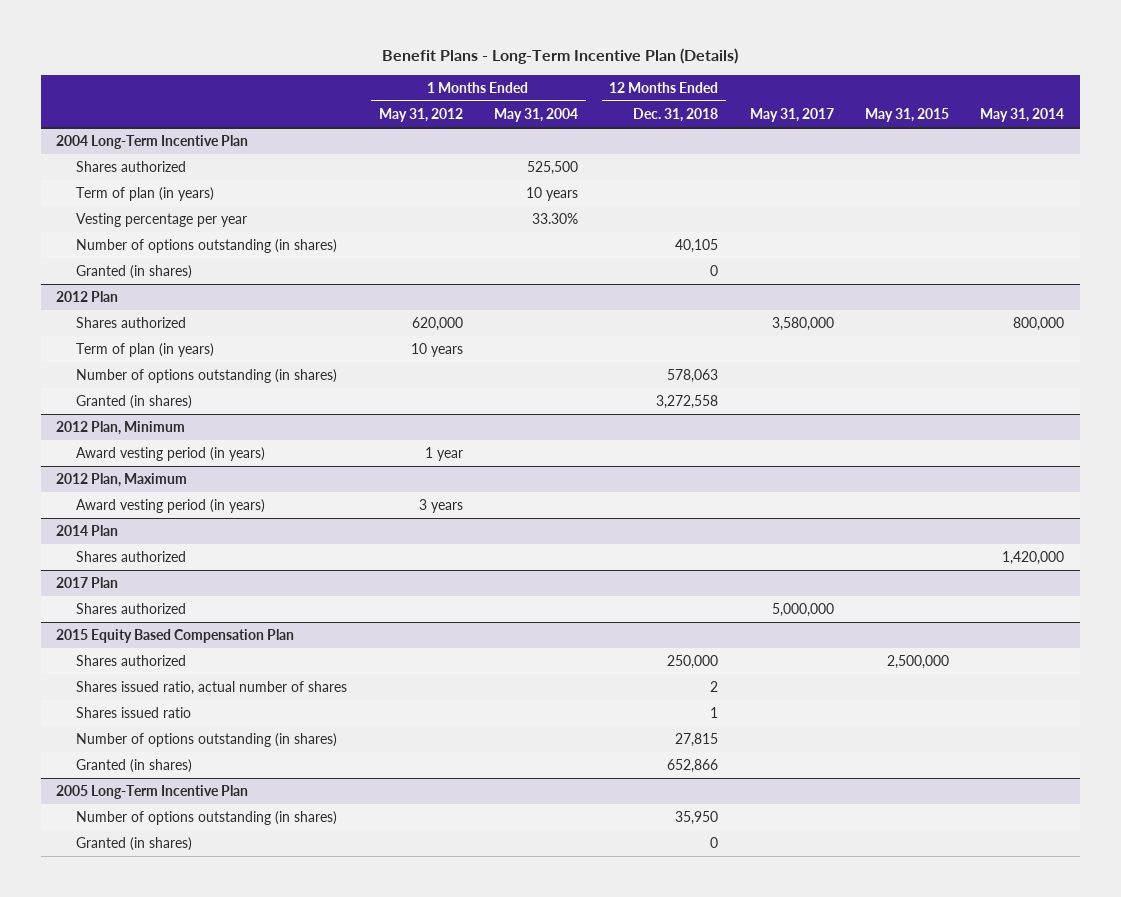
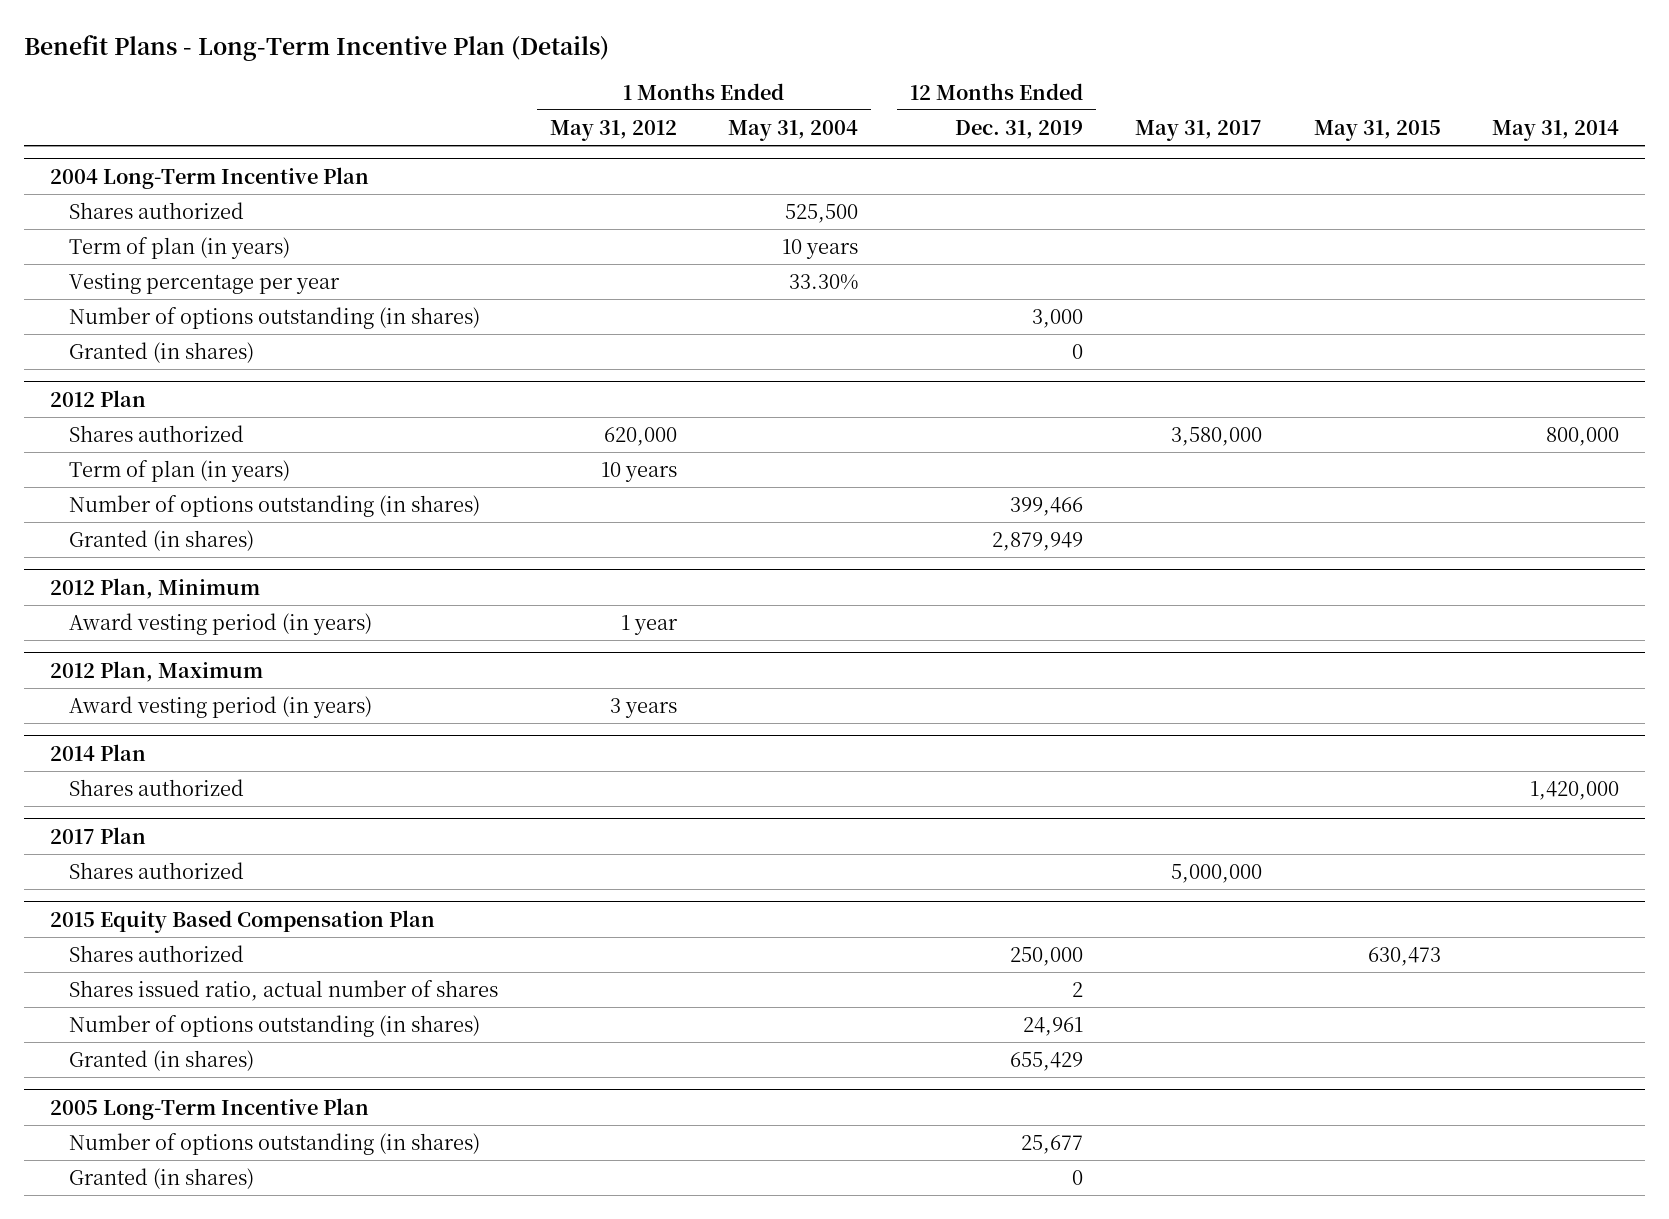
- | 1 Months Ended May 31, 2012 | 1 Months Ended May 31, 2004 | 12 Months Ended Dec. 31, 2018 | May 31, 2017 | May 31, 2015 | May 31, 2014
+ | 1 Months Ended May 31, 2012 | 1 Months Ended May 31, 2004 | 12 Months Ended Dec. 31, 2019 | May 31, 2017 | May 31, 2015 | May 31, 2014
@ 2015 Equity Based Compensation Plan
- Shares authorized | | | 250,000 | | 2,500,000 |
+ Shares authorized | | | 250,000 | | 630,473 |
- Shares issued ratio | | | 1 | | |

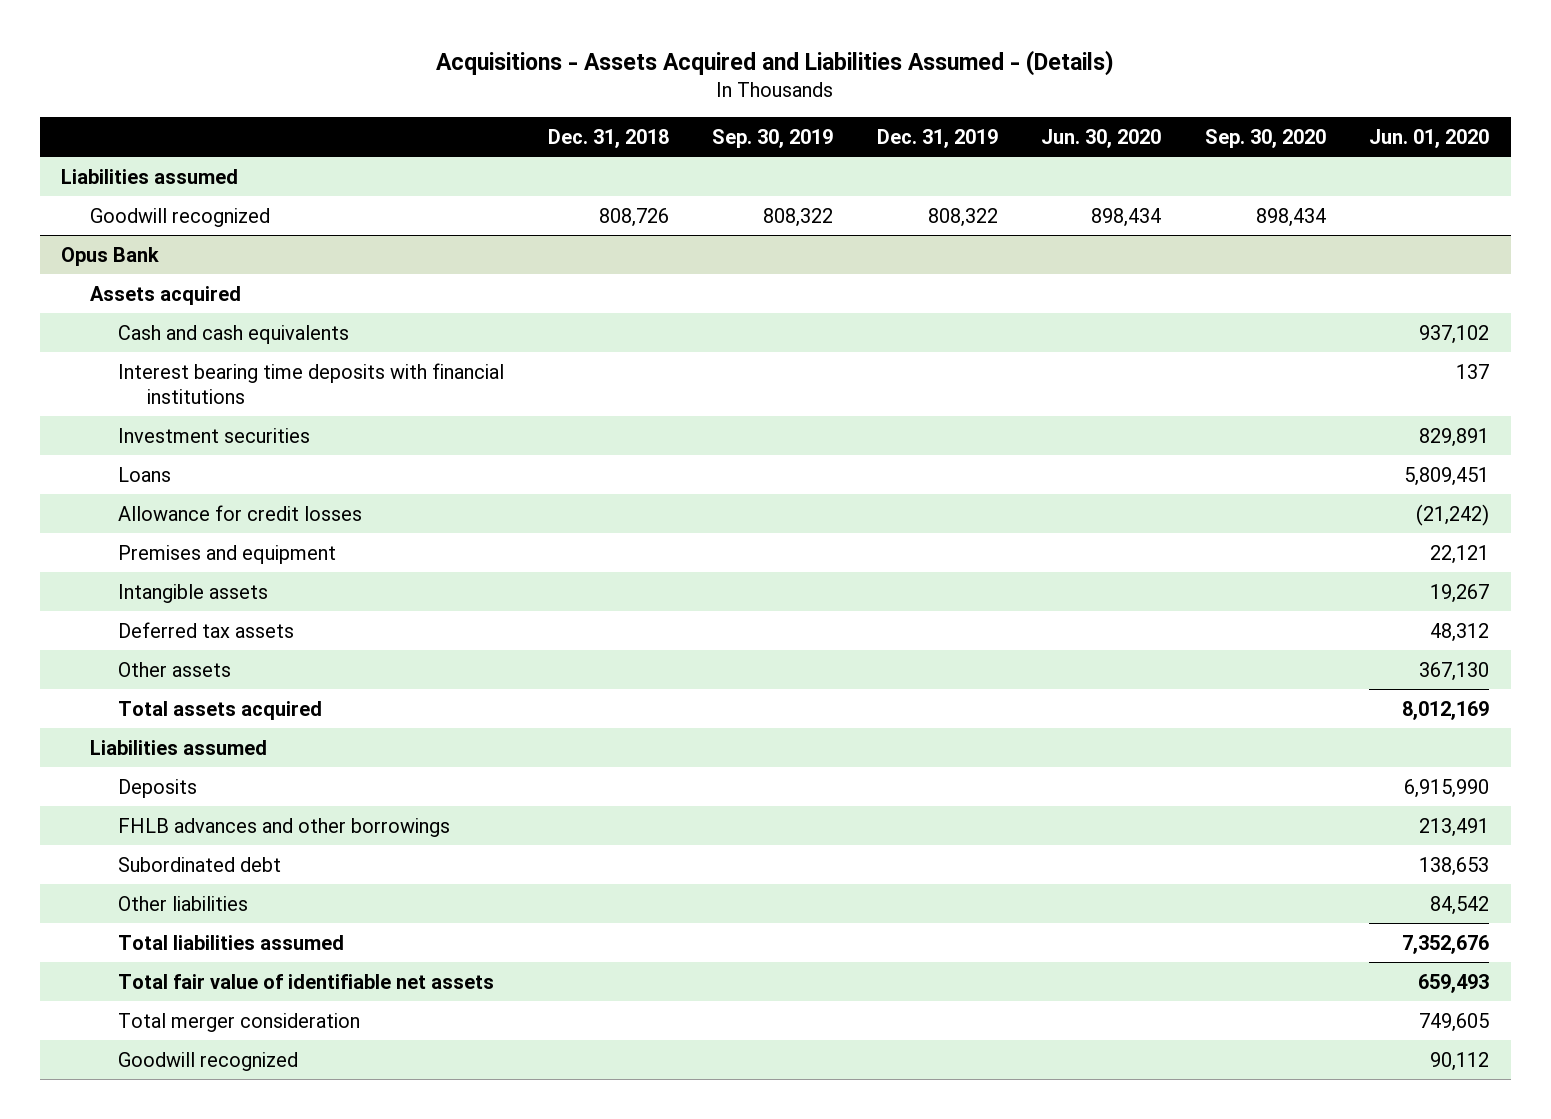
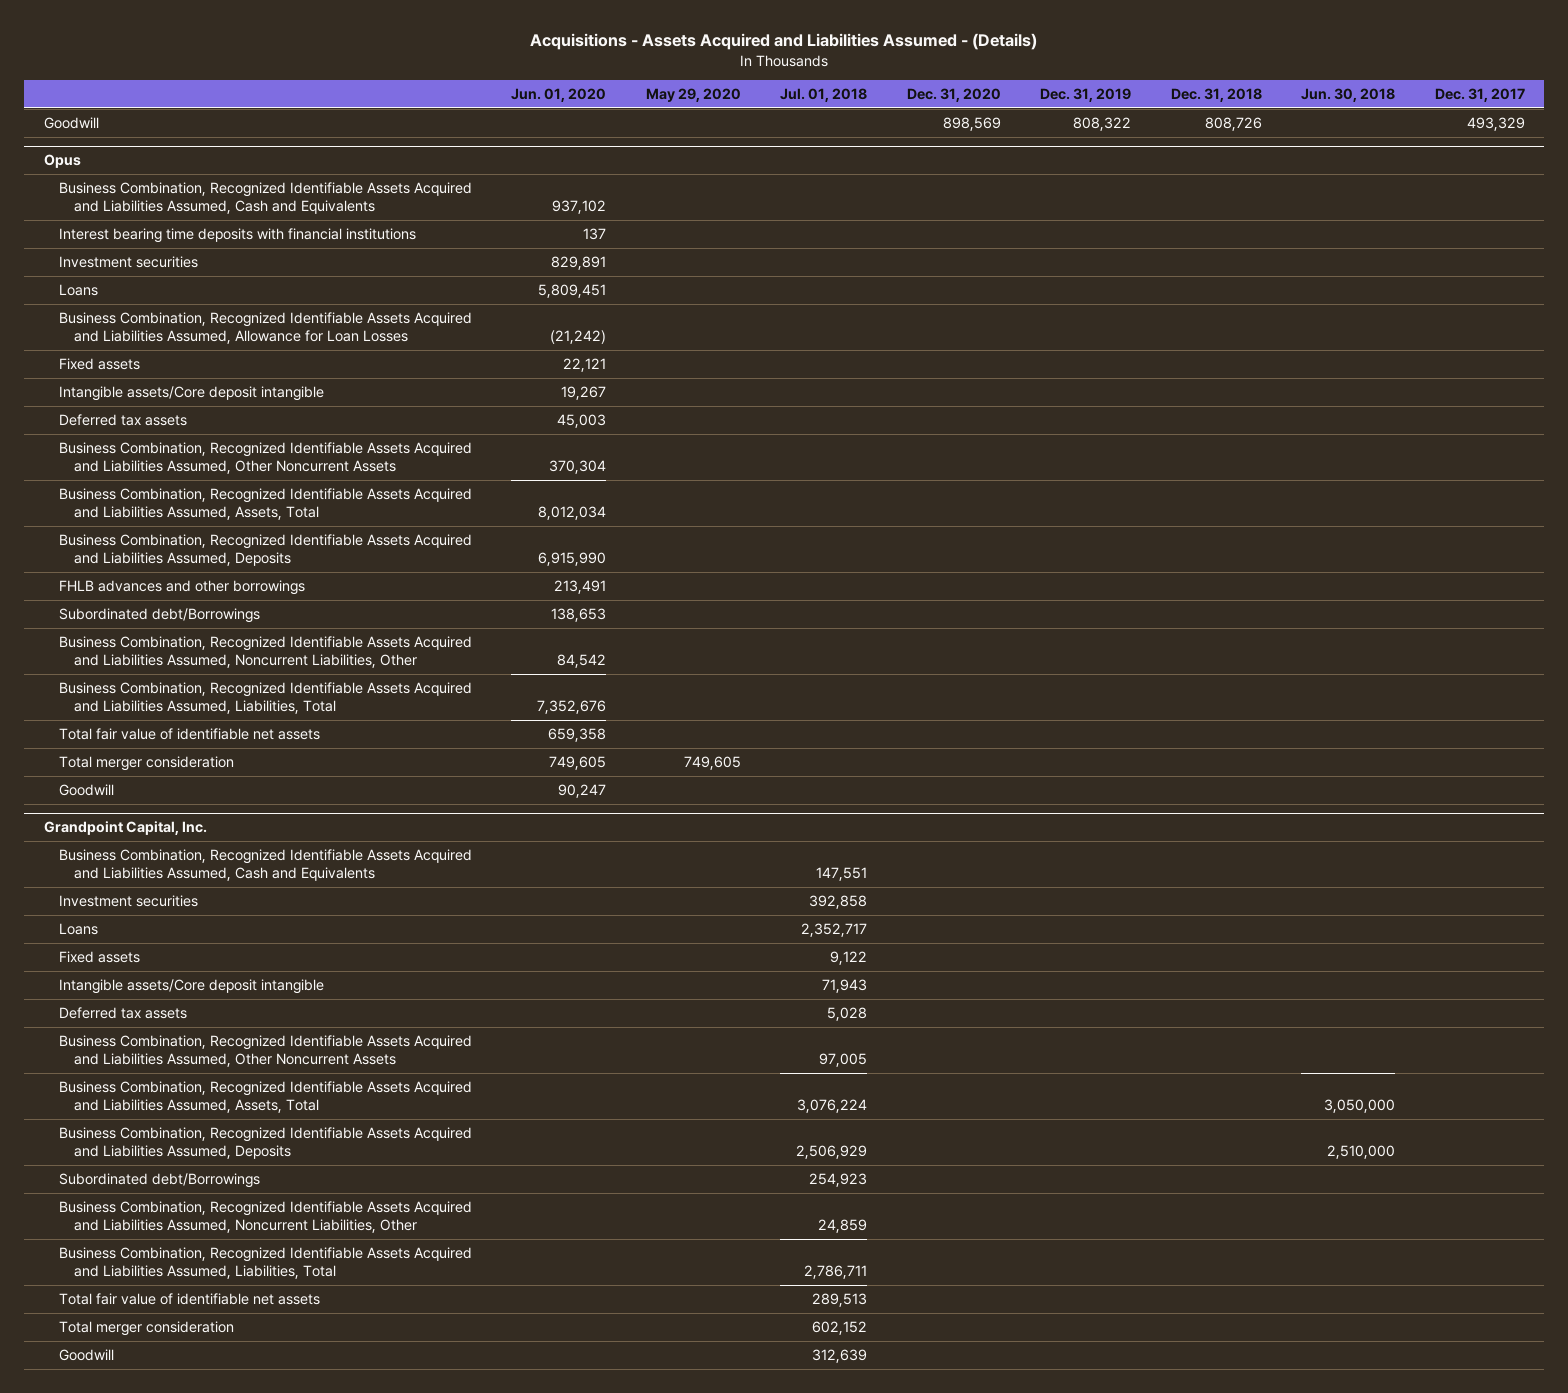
- | Dec. 31, 2018 | Sep. 30, 2019 | Dec. 31, 2019 | Jun. 30, 2020 | Sep. 30, 2020 | Jun. 01, 2020
+ | Jun. 01, 2020 | May 29, 2020 | Jul. 01, 2018 | Dec. 31, 2020 | Dec. 31, 2019 | Dec. 31, 2018 | Jun. 30, 2018 | Dec. 31, 2017
- Liabilities assumed
- Goodwill recognized | 808,726 | 808,322 | 808,322 | 898,434 | 898,434 |
- Opus Bank
- Assets acquired
- Cash and cash equivalents | | | | | | 937,102
+ Goodwill | | | | 898,569 | 808,322 | 808,726 | | 493,329
+ Opus
+ Business Combination, Recognized Identifiable Assets Acquired and Liabilities Assumed, Cash and Equivalents | 937,102 | | | | | | |
- Allowance for credit losses | | | | | | (21,242)
- Premises and equipment | | | | | | 22,121
- Intangible assets | | | | | | 19,267
- Deferred tax assets | | | | | | 48,312
- Other assets | | | | | | 367,130
- Total assets acquired | | | | | | 8,012,169
- Liabilities assumed
- Deposits | | | | | | 6,915,990
+ Business Combination, Recognized Identifiable Assets Acquired and Liabilities Assumed, Allowance for Loan Losses | (21,242) | | | | | | |
+ Fixed assets | 22,121 | | | | | | |
+ Intangible assets/Core deposit intangible | 19,267 | | | | | | |
+ Deferred tax assets | 45,003 | | | | | | |
+ Business Combination, Recognized Identifiable Assets Acquired and Liabilities Assumed, Other Noncurrent Assets | 370,304 | | | | | | |
+ Business Combination, Recognized Identifiable Assets Acquired and Liabilities Assumed, Assets, Total | 8,012,034 | | | | | | |
+ Business Combination, Recognized Identifiable Assets Acquired and Liabilities Assumed, Deposits | 6,915,990 | | | | | | |
- Subordinated debt | | | | | | 138,653
- Other liabilities | | | | | | 84,542
- Total liabilities assumed | | | | | | 7,352,676
- Total fair value of identifiable net assets | | | | | | 659,493
+ Subordinated debt/Borrowings | 138,653 | | | | | | |
+ Business Combination, Recognized Identifiable Assets Acquired and Liabilities Assumed, Noncurrent Liabilities, Other | 84,542 | | | | | | |
+ Business Combination, Recognized Identifiable Assets Acquired and Liabilities Assumed, Liabilities, Total | 7,352,676 | | | | | | |
+ Total fair value of identifiable net assets | 659,358 | | | | | | |
- Goodwill recognized | | | | | | 90,112
+ Goodwill | 90,247 | | | | | | |
+ Grandpoint Capital, Inc.
+ Business Combination, Recognized Identifiable Assets Acquired and Liabilities Assumed, Cash and Equivalents | | | 147,551 | | | | |
+ Investment securities | | | 392,858 | | | | |
+ Loans | | | 2,352,717 | | | | |
+ Fixed assets | | | 9,122 | | | | |
+ Intangible assets/Core deposit intangible | | | 71,943 | | | | |
+ Deferred tax assets | | | 5,028 | | | | |
+ Business Combination, Recognized Identifiable Assets Acquired and Liabilities Assumed, Other Noncurrent Assets | | | 97,005 | | | | |
+ Business Combination, Recognized Identifiable Assets Acquired and Liabilities Assumed, Assets, Total | | | 3,076,224 | | | | 3,050,000 |
+ Business Combination, Recognized Identifiable Assets Acquired and Liabilities Assumed, Deposits | | | 2,506,929 | | | | 2,510,000 |
+ Subordinated debt/Borrowings | | | 254,923 | | | | |
+ Business Combination, Recognized Identifiable Assets Acquired and Liabilities Assumed, Noncurrent Liabilities, Other | | | 24,859 | | | | |
+ Business Combination, Recognized Identifiable Assets Acquired and Liabilities Assumed, Liabilities, Total | | | 2,786,711 | | | | |
+ Total fair value of identifiable net assets | | | 289,513 | | | | |
+ Total merger consideration | | | 602,152 | | | | |
+ Goodwill | | | 312,639 | | | | |

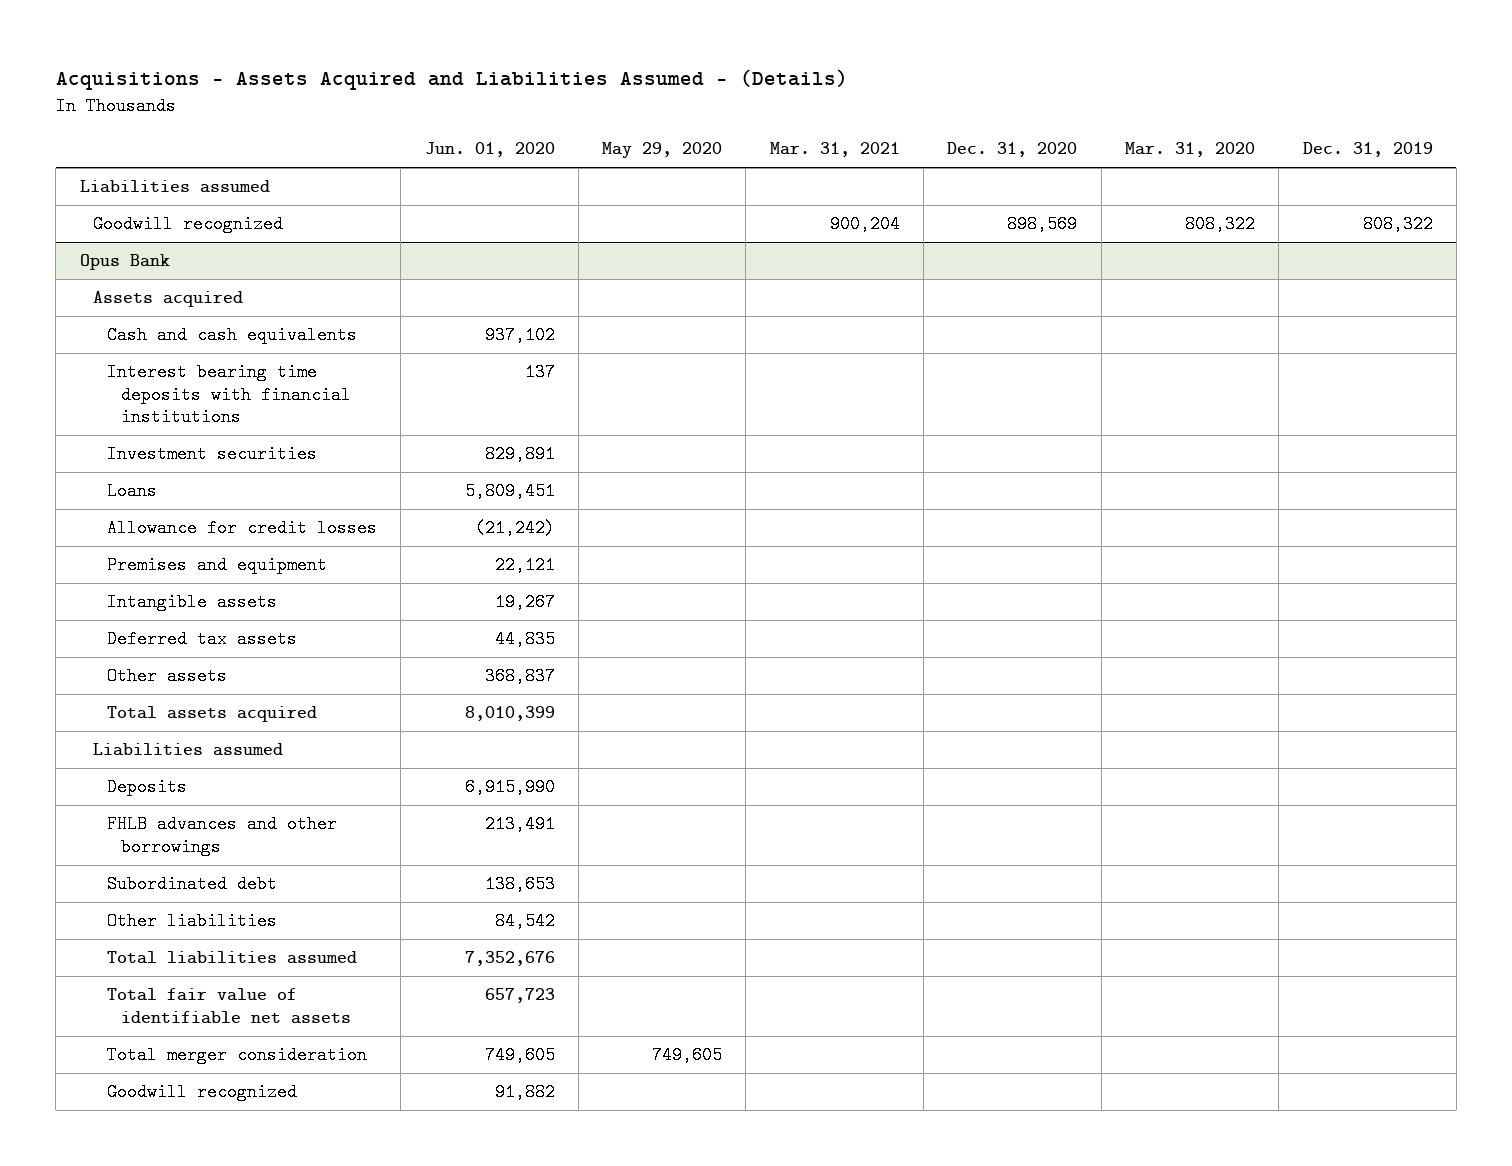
- | Jun. 01, 2020 | May 29, 2020 | Jul. 01, 2018 | Dec. 31, 2020 | Dec. 31, 2019 | Dec. 31, 2018 | Jun. 30, 2018 | Dec. 31, 2017
+ | Jun. 01, 2020 | May 29, 2020 | Mar. 31, 2021 | Dec. 31, 2020 | Mar. 31, 2020 | Dec. 31, 2019
- Goodwill | | | | 898,569 | 808,322 | 808,726 | | 493,329
- Opus
- Business Combination, Recognized Identifiable Assets Acquired and Liabilities Assumed, Cash and Equivalents | 937,102 | | | | | | |
+ Liabilities assumed
+ Goodwill recognized | | | 900,204 | 898,569 | 808,322 | 808,322
+ Opus Bank
+ Assets acquired
+ Cash and cash equivalents | 937,102 | | | | |
- Business Combination, Recognized Identifiable Assets Acquired and Liabilities Assumed, Allowance for Loan Losses | (21,242) | | | | | | |
- Fixed assets | 22,121 | | | | | | |
- Intangible assets/Core deposit intangible | 19,267 | | | | | | |
- Deferred tax assets | 45,003 | | | | | | |
- Business Combination, Recognized Identifiable Assets Acquired and Liabilities Assumed, Other Noncurrent Assets | 370,304 | | | | | | |
- Business Combination, Recognized Identifiable Assets Acquired and Liabilities Assumed, Assets, Total | 8,012,034 | | | | | | |
- Business Combination, Recognized Identifiable Assets Acquired and Liabilities Assumed, Deposits | 6,915,990 | | | | | | |
+ Allowance for credit losses | (21,242) | | | | |
+ Premises and equipment | 22,121 | | | | |
+ Intangible assets | 19,267 | | | | |
+ Deferred tax assets | 44,835 | | | | |
+ Other assets | 368,837 | | | | |
+ Total assets acquired | 8,010,399 | | | | |
+ Liabilities assumed
+ Deposits | 6,915,990 | | | | |
- Subordinated debt/Borrowings | 138,653 | | | | | | |
- Business Combination, Recognized Identifiable Assets Acquired and Liabilities Assumed, Noncurrent Liabilities, Other | 84,542 | | | | | | |
- Business Combination, Recognized Identifiable Assets Acquired and Liabilities Assumed, Liabilities, Total | 7,352,676 | | | | | | |
- Total fair value of identifiable net assets | 659,358 | | | | | | |
+ Subordinated debt | 138,653 | | | | |
+ Other liabilities | 84,542 | | | | |
+ Total liabilities assumed | 7,352,676 | | | | |
+ Total fair value of identifiable net assets | 657,723 | | | | |
- Goodwill | 90,247 | | | | | | |
- Grandpoint Capital, Inc.
- Business Combination, Recognized Identifiable Assets Acquired and Liabilities Assumed, Cash and Equivalents | | | 147,551 | | | | |
- Investment securities | | | 392,858 | | | | |
- Loans | | | 2,352,717 | | | | |
- Fixed assets | | | 9,122 | | | | |
- Intangible assets/Core deposit intangible | | | 71,943 | | | | |
- Deferred tax assets | | | 5,028 | | | | |
- Business Combination, Recognized Identifiable Assets Acquired and Liabilities Assumed, Other Noncurrent Assets | | | 97,005 | | | | |
- Business Combination, Recognized Identifiable Assets Acquired and Liabilities Assumed, Assets, Total | | | 3,076,224 | | | | 3,050,000 |
- Business Combination, Recognized Identifiable Assets Acquired and Liabilities Assumed, Deposits | | | 2,506,929 | | | | 2,510,000 |
- Subordinated debt/Borrowings | | | 254,923 | | | | |
- Business Combination, Recognized Identifiable Assets Acquired and Liabilities Assumed, Noncurrent Liabilities, Other | | | 24,859 | | | | |
- Business Combination, Recognized Identifiable Assets Acquired and Liabilities Assumed, Liabilities, Total | | | 2,786,711 | | | | |
- Total fair value of identifiable net assets | | | 289,513 | | | | |
- Total merger consideration | | | 602,152 | | | | |
- Goodwill | | | 312,639 | | | | |
+ Goodwill recognized | 91,882 | | | | |

